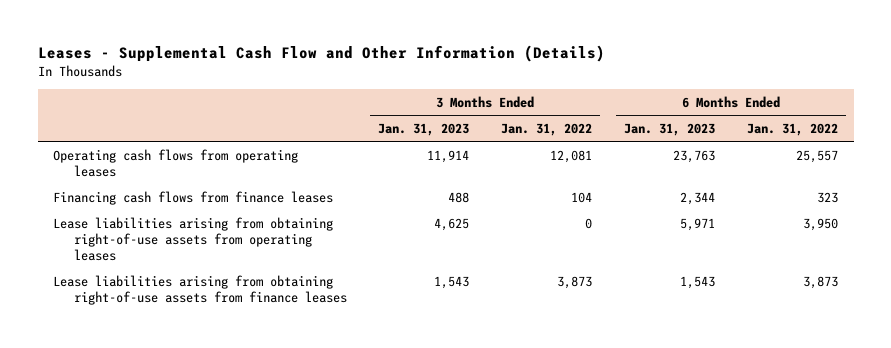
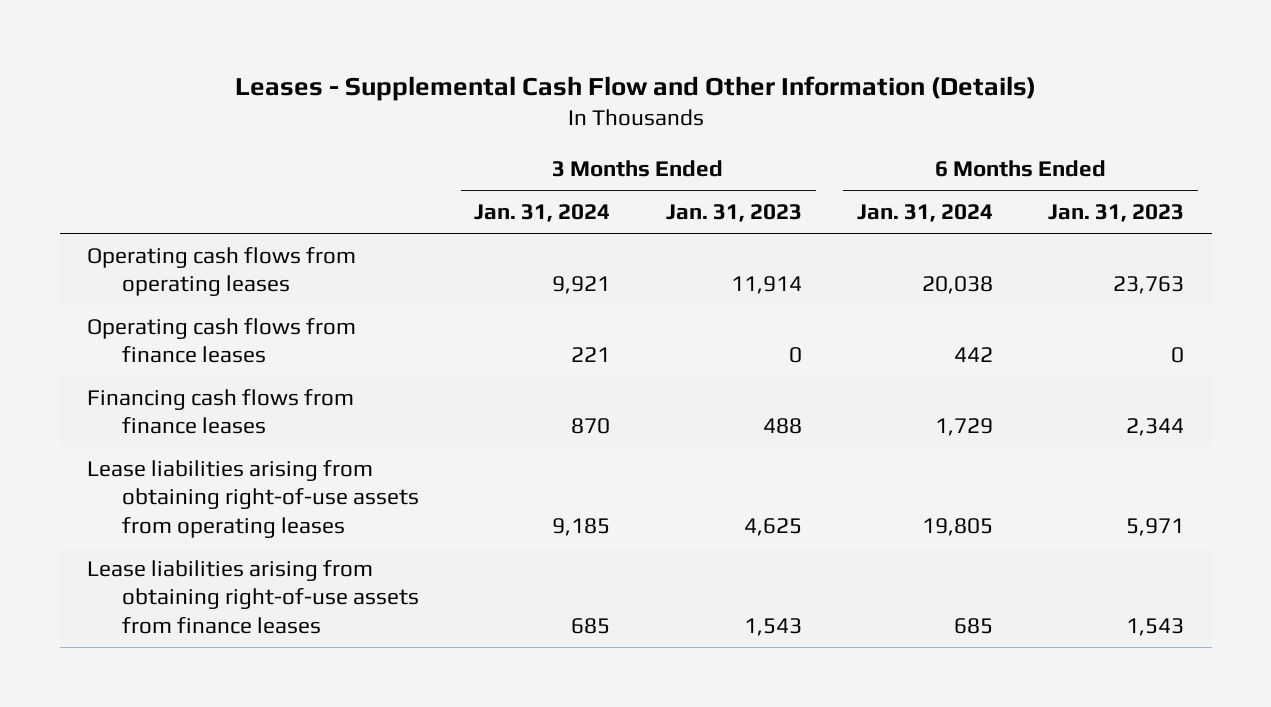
- | 3 Months Ended Jan. 31, 2023 | 3 Months Ended Jan. 31, 2022 | 6 Months Ended Jan. 31, 2023 | 6 Months Ended Jan. 31, 2022
+ | 3 Months Ended Jan. 31, 2024 | 3 Months Ended Jan. 31, 2023 | 6 Months Ended Jan. 31, 2024 | 6 Months Ended Jan. 31, 2023
+ Operating cash flows from finance leases | 221 | 0 | 442 | 0

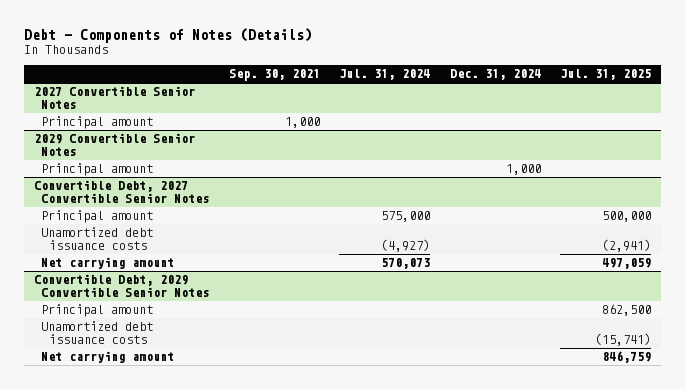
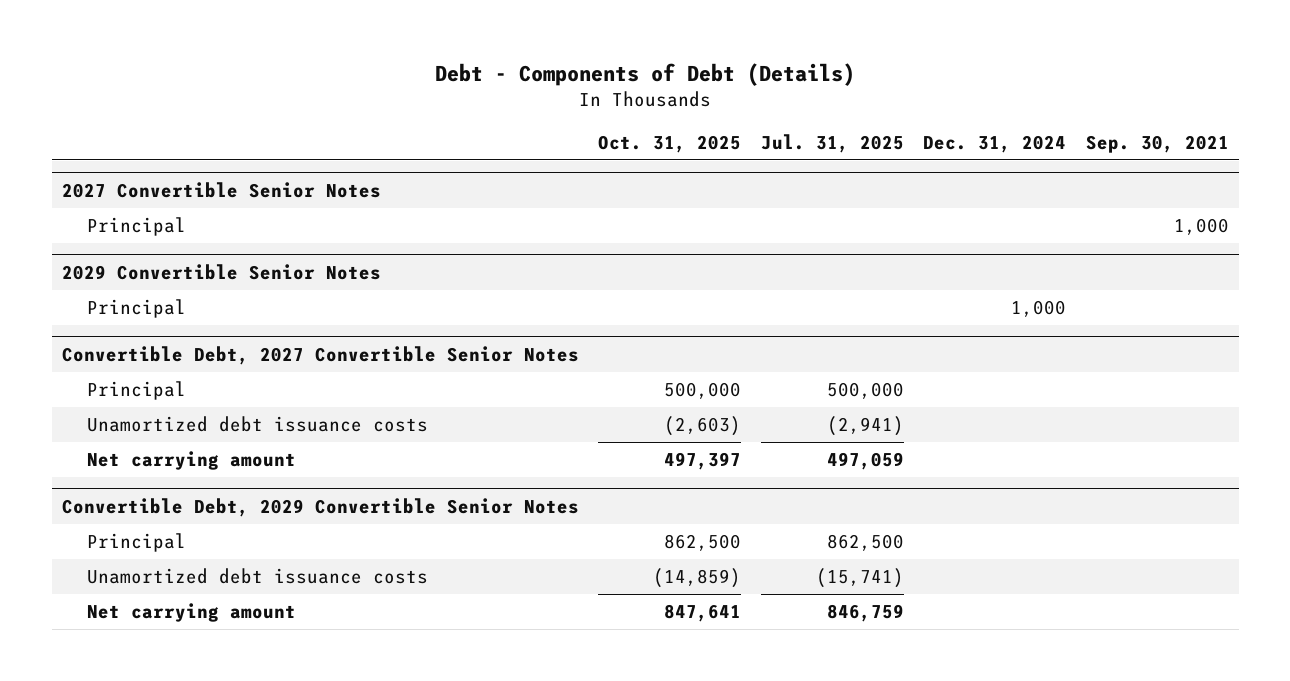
- Debt - Components of Notes (Details)
+ Debt - Components of Debt (Details)
- | Sep. 30, 2021 | Jul. 31, 2024 | Dec. 31, 2024 | Jul. 31, 2025
+ | Oct. 31, 2025 | Jul. 31, 2025 | Dec. 31, 2024 | Sep. 30, 2021
@ 2027 Convertible Senior Notes
- Principal amount | 1,000 | | |
+ Principal | | | | 1,000
@ 2029 Convertible Senior Notes
- Principal amount | | | 1,000 |
+ Principal | | | 1,000 |
@ Convertible Debt, 2027 Convertible Senior Notes
- Principal amount | | 575,000 | | 500,000
+ Principal | 500,000 | 500,000 | |
@ Convertible Debt, 2029 Convertible Senior Notes
- Principal amount | | | | 862,500
+ Principal | 862,500 | 862,500 | |

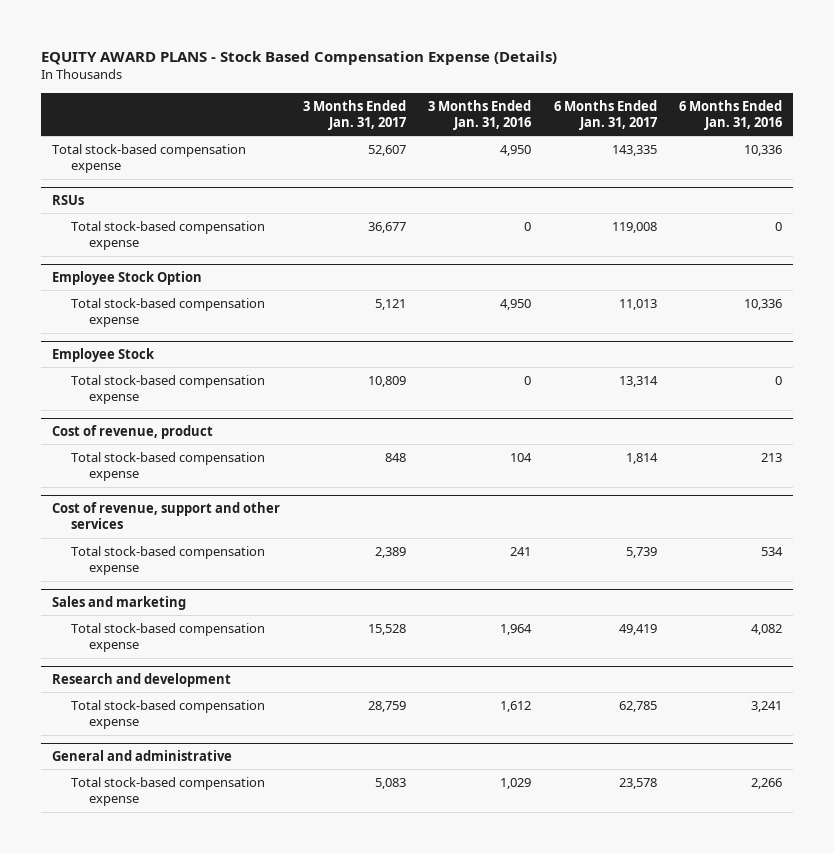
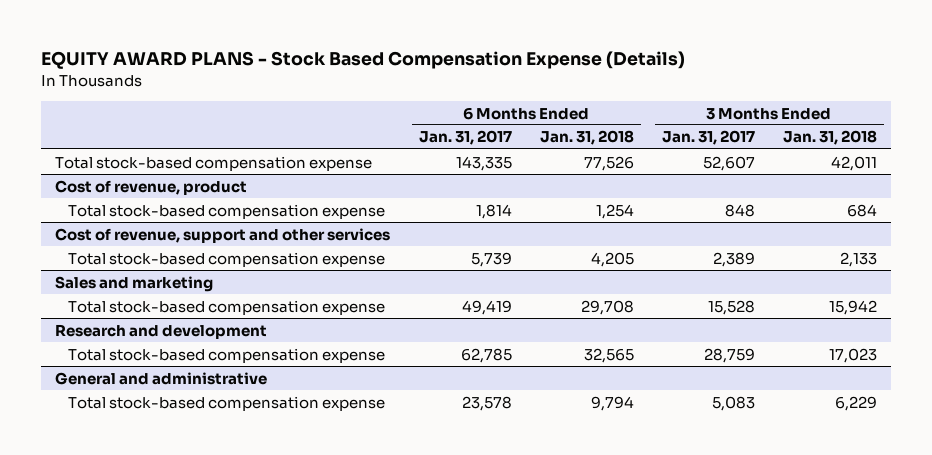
- | 3 Months Ended Jan. 31, 2017 | 3 Months Ended Jan. 31, 2016 | 6 Months Ended Jan. 31, 2017 | 6 Months Ended Jan. 31, 2016
+ | 6 Months Ended Jan. 31, 2017 | 6 Months Ended Jan. 31, 2018 | 3 Months Ended Jan. 31, 2017 | 3 Months Ended Jan. 31, 2018
- RSUs
- Total stock-based compensation expense | 36,677 | 0 | 119,008 | 0
- Employee Stock Option
- Total stock-based compensation expense | 5,121 | 4,950 | 11,013 | 10,336
- Employee Stock
- Total stock-based compensation expense | 10,809 | 0 | 13,314 | 0

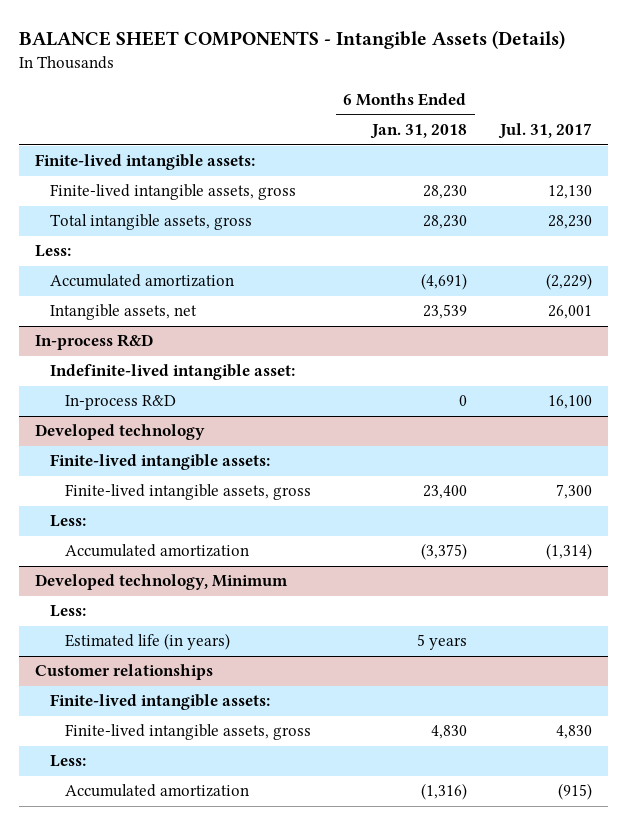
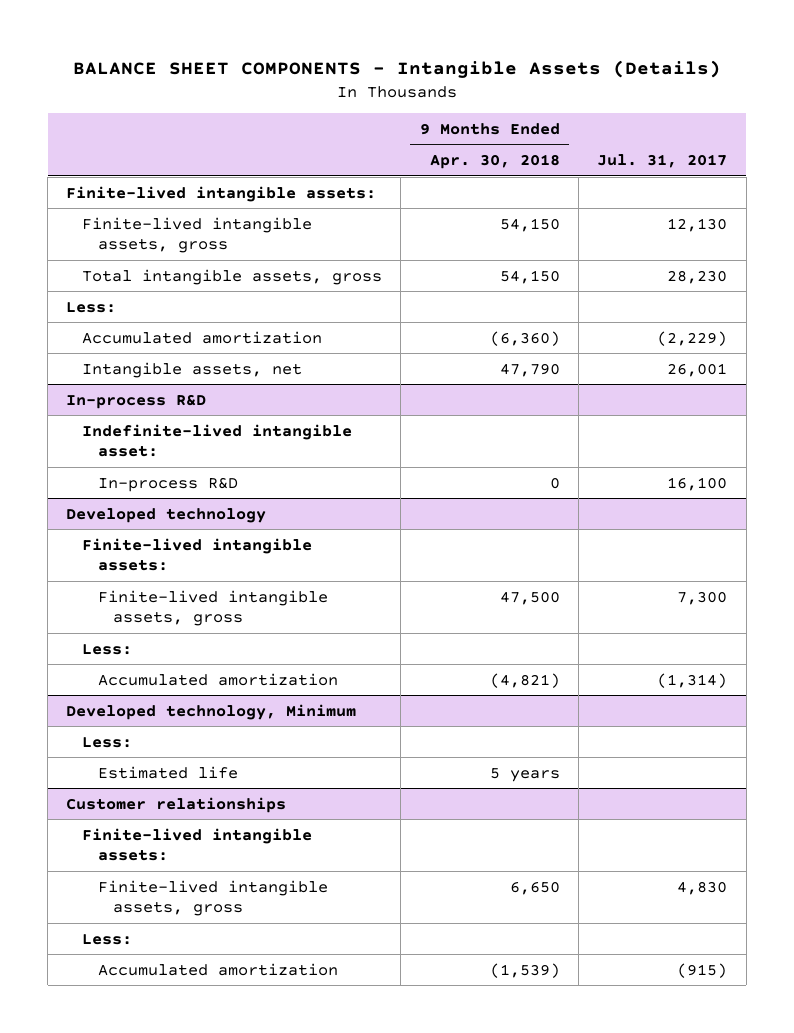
- | 6 Months Ended Jan. 31, 2018 | Jul. 31, 2017
+ | 9 Months Ended Apr. 30, 2018 | Jul. 31, 2017
@ Developed technology, Minimum
- Estimated life (in years) | 5 years |
+ Estimated life | 5 years |

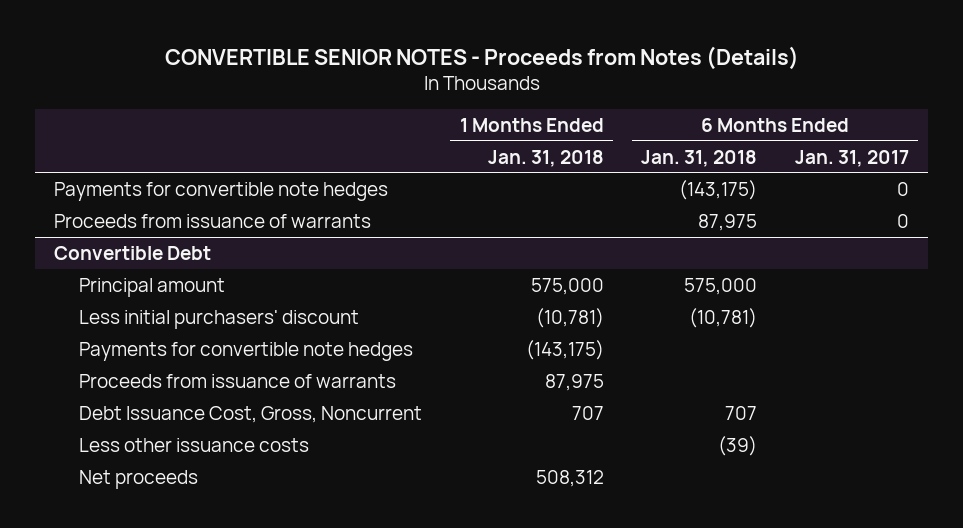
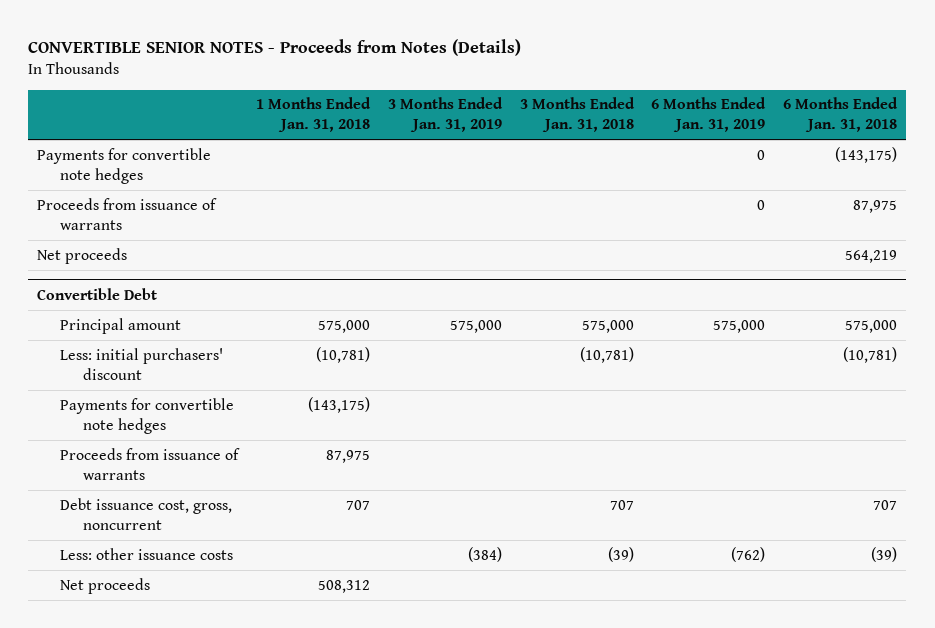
- | 1 Months Ended Jan. 31, 2018 | 6 Months Ended Jan. 31, 2018 | 6 Months Ended Jan. 31, 2017
+ | 1 Months Ended Jan. 31, 2018 | 3 Months Ended Jan. 31, 2019 | 3 Months Ended Jan. 31, 2018 | 6 Months Ended Jan. 31, 2019 | 6 Months Ended Jan. 31, 2018
+ Net proceeds | | | | | 564,219
@ Convertible Debt
- Less initial purchasers' discount | (10,781) | (10,781) |
+ Less: initial purchasers' discount | (10,781) | | (10,781) | | (10,781)
- Debt Issuance Cost, Gross, Noncurrent | 707 | 707 |
- Less other issuance costs | | (39) |
+ Debt issuance cost, gross, noncurrent | 707 | | 707 | | 707
+ Less: other issuance costs | | (384) | (39) | (762) | (39)

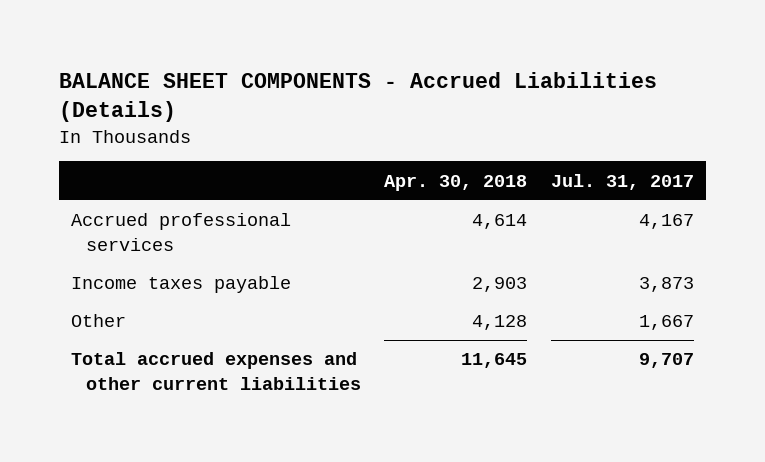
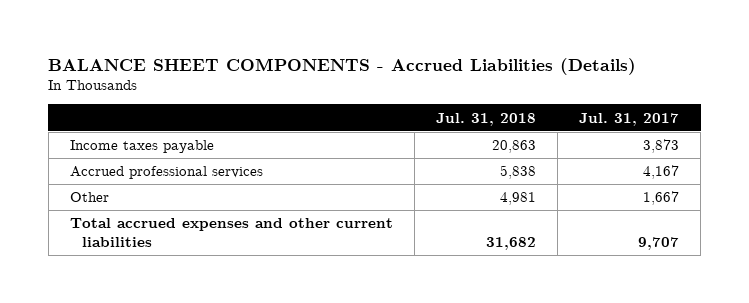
- | Apr. 30, 2018 | Jul. 31, 2017
+ | Jul. 31, 2018 | Jul. 31, 2017
moved down: Accrued professional services | 5,838 | 4,167

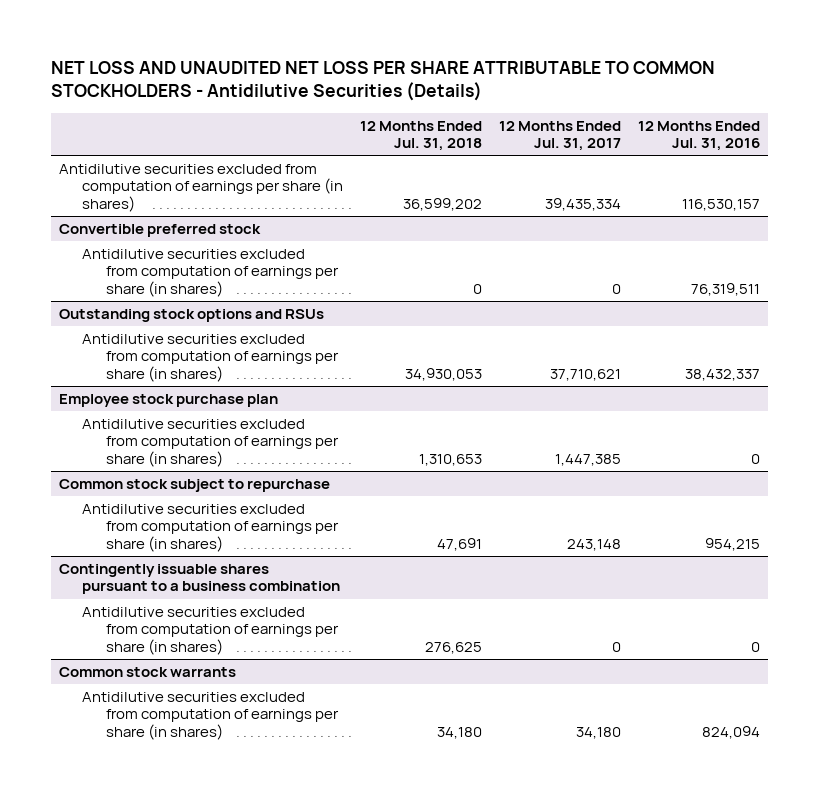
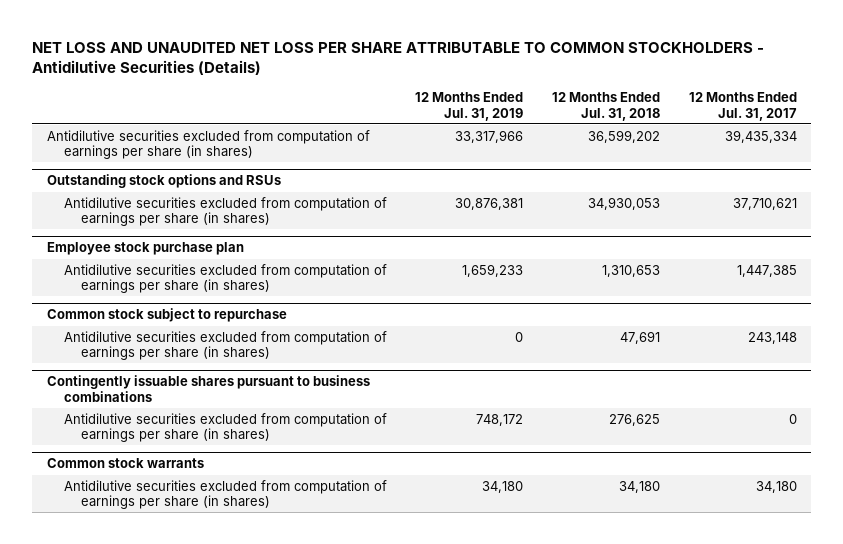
- | 12 Months Ended Jul. 31, 2018 | 12 Months Ended Jul. 31, 2017 | 12 Months Ended Jul. 31, 2016
+ | 12 Months Ended Jul. 31, 2019 | 12 Months Ended Jul. 31, 2018 | 12 Months Ended Jul. 31, 2017
- Convertible preferred stock
- Antidilutive securities excluded from computation of earnings per share (in shares) | 0 | 0 | 76,319,511
- Contingently issuable shares pursuant to a business combination
+ Contingently issuable shares pursuant to business combinations

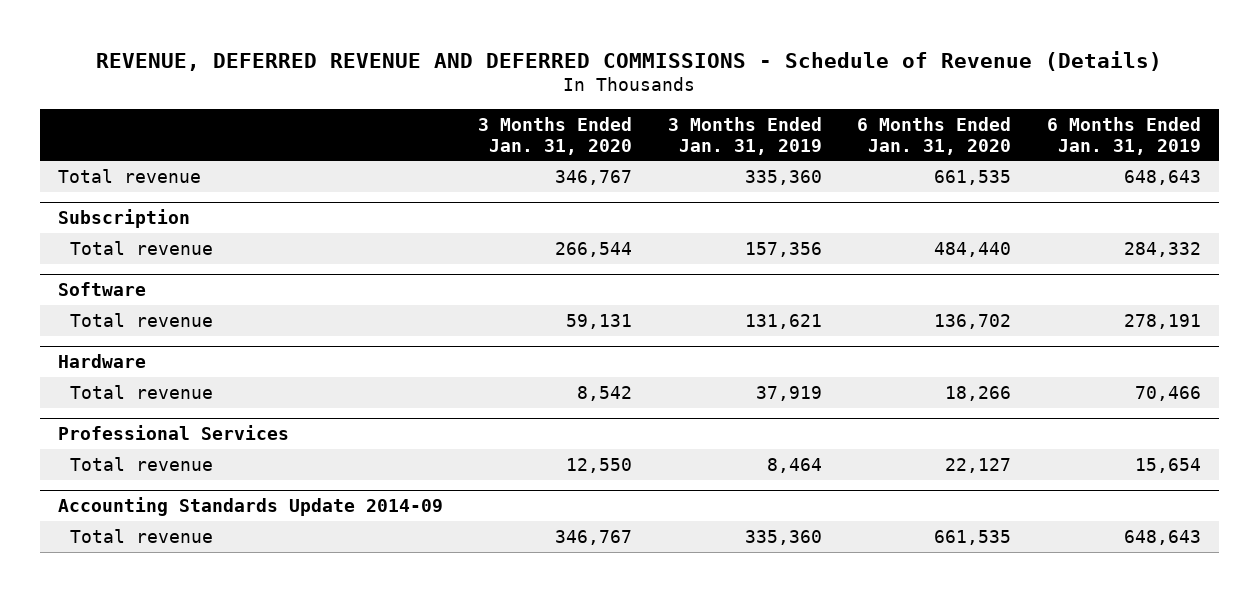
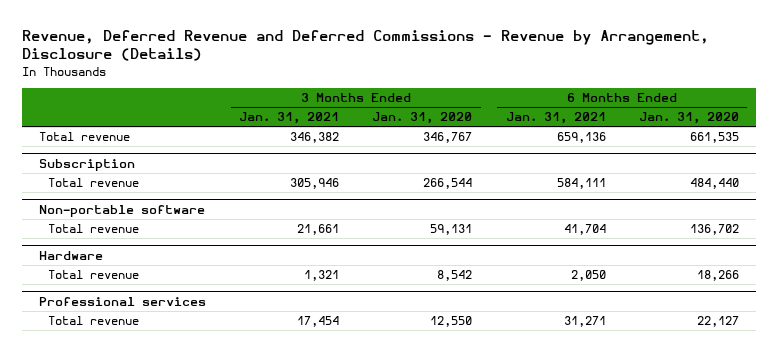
- REVENUE, DEFERRED REVENUE AND DEFERRED COMMISSIONS - Schedule of Revenue (Details)
+ Revenue, Deferred Revenue and Deferred Commissions - Revenue by Arrangement, Disclosure (Details)
- | 3 Months Ended Jan. 31, 2020 | 3 Months Ended Jan. 31, 2019 | 6 Months Ended Jan. 31, 2020 | 6 Months Ended Jan. 31, 2019
+ | 3 Months Ended Jan. 31, 2021 | 3 Months Ended Jan. 31, 2020 | 6 Months Ended Jan. 31, 2021 | 6 Months Ended Jan. 31, 2020
- Software
+ Non-portable software
- Professional Services
+ Professional services
- Accounting Standards Update 2014-09
- Total revenue | 346,767 | 335,360 | 661,535 | 648,643

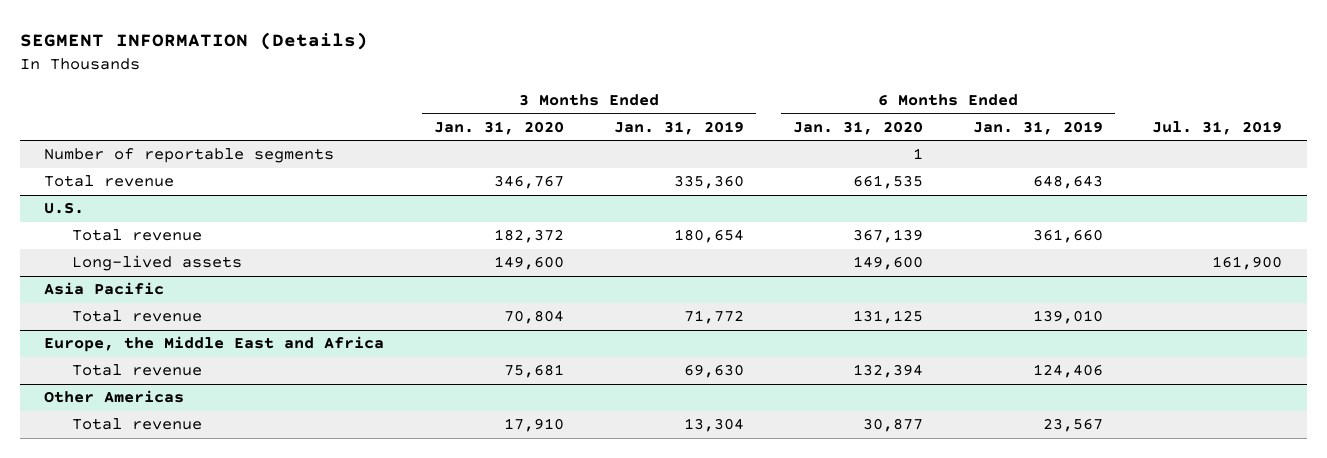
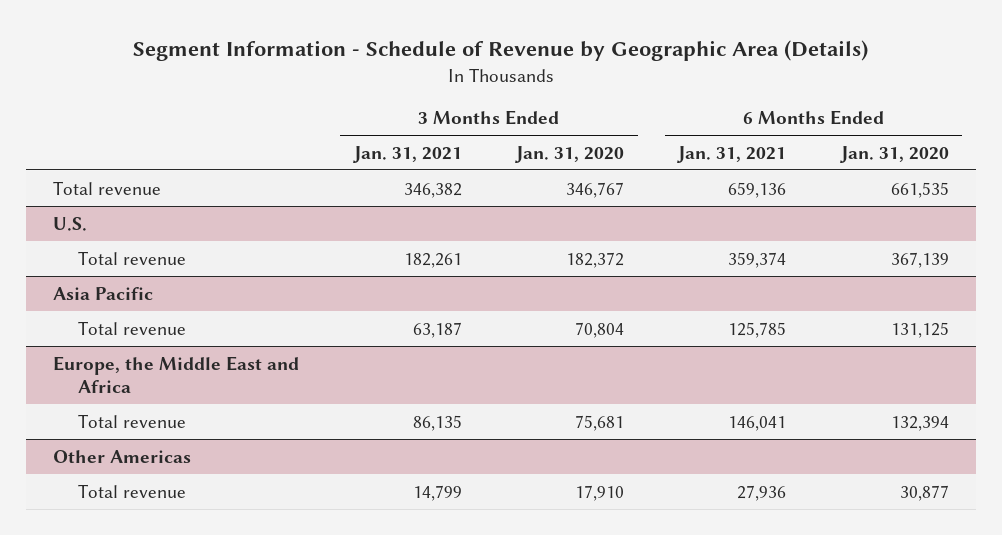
- SEGMENT INFORMATION (Details)
+ Segment Information - Schedule of Revenue by Geographic Area (Details)
- | 3 Months Ended Jan. 31, 2020 | 3 Months Ended Jan. 31, 2019 | 6 Months Ended Jan. 31, 2020 | 6 Months Ended Jan. 31, 2019 | Jul. 31, 2019
+ | 3 Months Ended Jan. 31, 2021 | 3 Months Ended Jan. 31, 2020 | 6 Months Ended Jan. 31, 2021 | 6 Months Ended Jan. 31, 2020
- Number of reportable segments | | | 1 | |
@ U.S.
- Long-lived assets | 149,600 | | 149,600 | | 161,900

